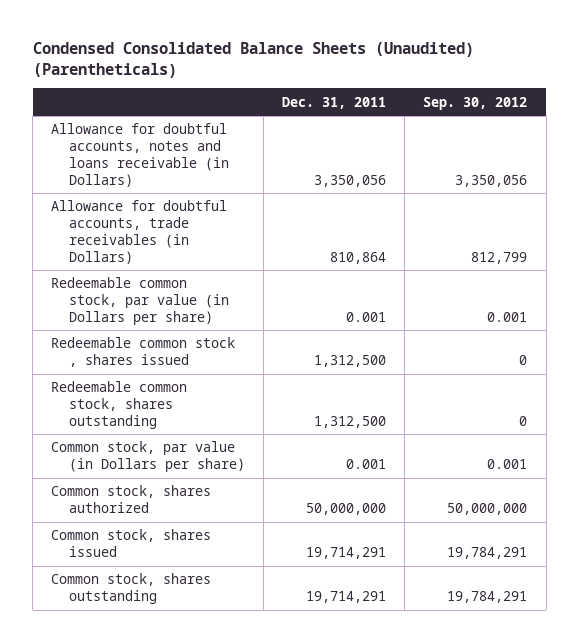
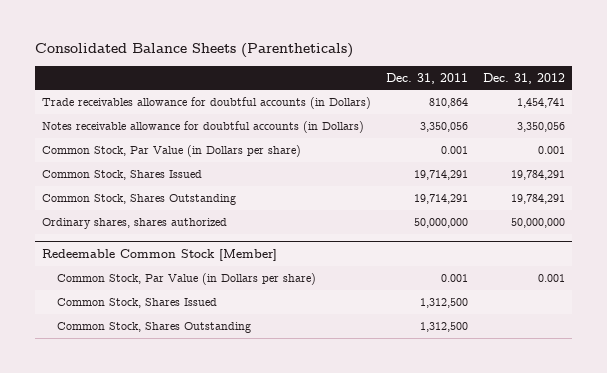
- Condensed Consolidated Balance Sheets (Unaudited) (Parentheticals)
+ Consolidated Balance Sheets (Parentheticals)
- | Dec. 31, 2011 | Sep. 30, 2012
+ | Dec. 31, 2011 | Dec. 31, 2012
- Allowance for doubtful accounts, notes and loans receivable (in Dollars) | 3,350,056 | 3,350,056
- Allowance for doubtful accounts, trade receivables (in Dollars) | 810,864 | 812,799
- Redeemable common stock, par value (in Dollars per share) | 0.001 | 0.001
- Redeemable common stock , shares issued | 1,312,500 | 0
- Redeemable common stock, shares outstanding | 1,312,500 | 0
- Common stock, par value (in Dollars per share) | 0.001 | 0.001
- Common stock, shares authorized | 50,000,000 | 50,000,000
- Common stock, shares issued | 19,714,291 | 19,784,291
- Common stock, shares outstanding | 19,714,291 | 19,784,291
+ Trade receivables allowance for doubtful accounts (in Dollars) | 810,864 | 1,454,741
+ Notes receivable allowance for doubtful accounts (in Dollars) | 3,350,056 | 3,350,056
+ Common Stock, Par Value (in Dollars per share) | 0.001 | 0.001
+ Common Stock, Shares Issued | 19,714,291 | 19,784,291
+ Common Stock, Shares Outstanding | 19,714,291 | 19,784,291
+ Ordinary shares, shares authorized | 50,000,000 | 50,000,000
+ Redeemable Common Stock [Member]
+ Common Stock, Par Value (in Dollars per share) | 0.001 | 0.001
+ Common Stock, Shares Issued | 1,312,500 |
+ Common Stock, Shares Outstanding | 1,312,500 |

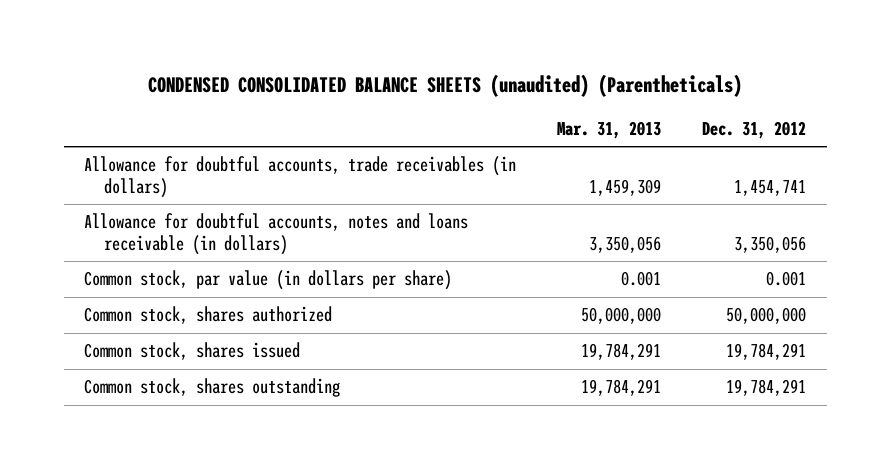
- Consolidated Balance Sheets (Parentheticals)
+ CONDENSED CONSOLIDATED BALANCE SHEETS (unaudited) (Parentheticals)
- | Dec. 31, 2011 | Dec. 31, 2012
+ | Mar. 31, 2013 | Dec. 31, 2012
- Trade receivables allowance for doubtful accounts (in Dollars) | 810,864 | 1,454,741
- Notes receivable allowance for doubtful accounts (in Dollars) | 3,350,056 | 3,350,056
- Common Stock, Par Value (in Dollars per share) | 0.001 | 0.001
- Common Stock, Shares Issued | 19,714,291 | 19,784,291
- Common Stock, Shares Outstanding | 19,714,291 | 19,784,291
- Ordinary shares, shares authorized | 50,000,000 | 50,000,000
- Redeemable Common Stock [Member]
- Common Stock, Par Value (in Dollars per share) | 0.001 | 0.001
- Common Stock, Shares Issued | 1,312,500 |
- Common Stock, Shares Outstanding | 1,312,500 |
+ Allowance for doubtful accounts, trade receivables (in dollars) | 1,459,309 | 1,454,741
+ Allowance for doubtful accounts, notes and loans receivable (in dollars) | 3,350,056 | 3,350,056
+ Common stock, par value (in dollars per share) | 0.001 | 0.001
+ Common stock, shares authorized | 50,000,000 | 50,000,000
+ Common stock, shares issued | 19,784,291 | 19,784,291
+ Common stock, shares outstanding | 19,784,291 | 19,784,291

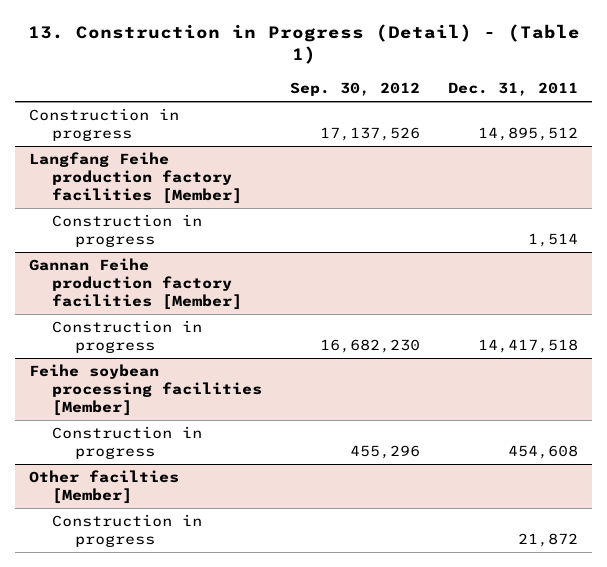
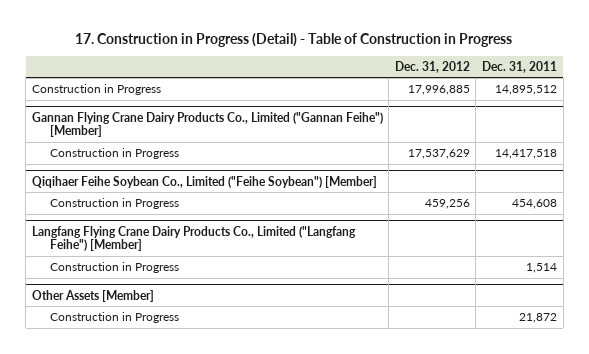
- 13. Construction in Progress (Detail) - (Table 1)
+ 17. Construction in Progress (Detail) - Table of Construction in Progress
- | Sep. 30, 2012 | Dec. 31, 2011
+ | Dec. 31, 2012 | Dec. 31, 2011
- Construction in progress | 17,137,526 | 14,895,512
- Langfang Feihe production factory facilities [Member]
- Construction in progress | | 1,514
- Gannan Feihe production factory facilities [Member]
- Construction in progress | 16,682,230 | 14,417,518
- Feihe soybean processing facilities [Member]
- Construction in progress | 455,296 | 454,608
- Other facilties [Member]
- Construction in progress | | 21,872
+ Construction in Progress | 17,996,885 | 14,895,512
+ Gannan Flying Crane Dairy Products Co., Limited ("Gannan Feihe") [Member]
+ Construction in Progress | 17,537,629 | 14,417,518
+ Qiqihaer Feihe Soybean Co., Limited ("Feihe Soybean") [Member]
+ Construction in Progress | 459,256 | 454,608
+ Langfang Flying Crane Dairy Products Co., Limited ("Langfang Feihe") [Member]
+ Construction in Progress | | 1,514
+ Other Assets [Member]
+ Construction in Progress | | 21,872

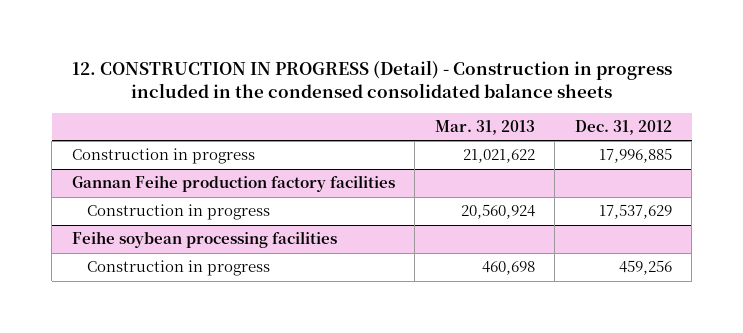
- 17. Construction in Progress (Detail) - Table of Construction in Progress
+ 12. CONSTRUCTION IN PROGRESS (Detail) - Construction in progress included in the condensed consolidated balance sheets
- | Dec. 31, 2012 | Dec. 31, 2011
+ | Mar. 31, 2013 | Dec. 31, 2012
- Construction in Progress | 17,996,885 | 14,895,512
- Gannan Flying Crane Dairy Products Co., Limited ("Gannan Feihe") [Member]
- Construction in Progress | 17,537,629 | 14,417,518
- Qiqihaer Feihe Soybean Co., Limited ("Feihe Soybean") [Member]
- Construction in Progress | 459,256 | 454,608
- Langfang Flying Crane Dairy Products Co., Limited ("Langfang Feihe") [Member]
- Construction in Progress | | 1,514
- Other Assets [Member]
- Construction in Progress | | 21,872
+ Construction in progress | 21,021,622 | 17,996,885
+ Gannan Feihe production factory facilities
+ Construction in progress | 20,560,924 | 17,537,629
+ Feihe soybean processing facilities
+ Construction in progress | 460,698 | 459,256

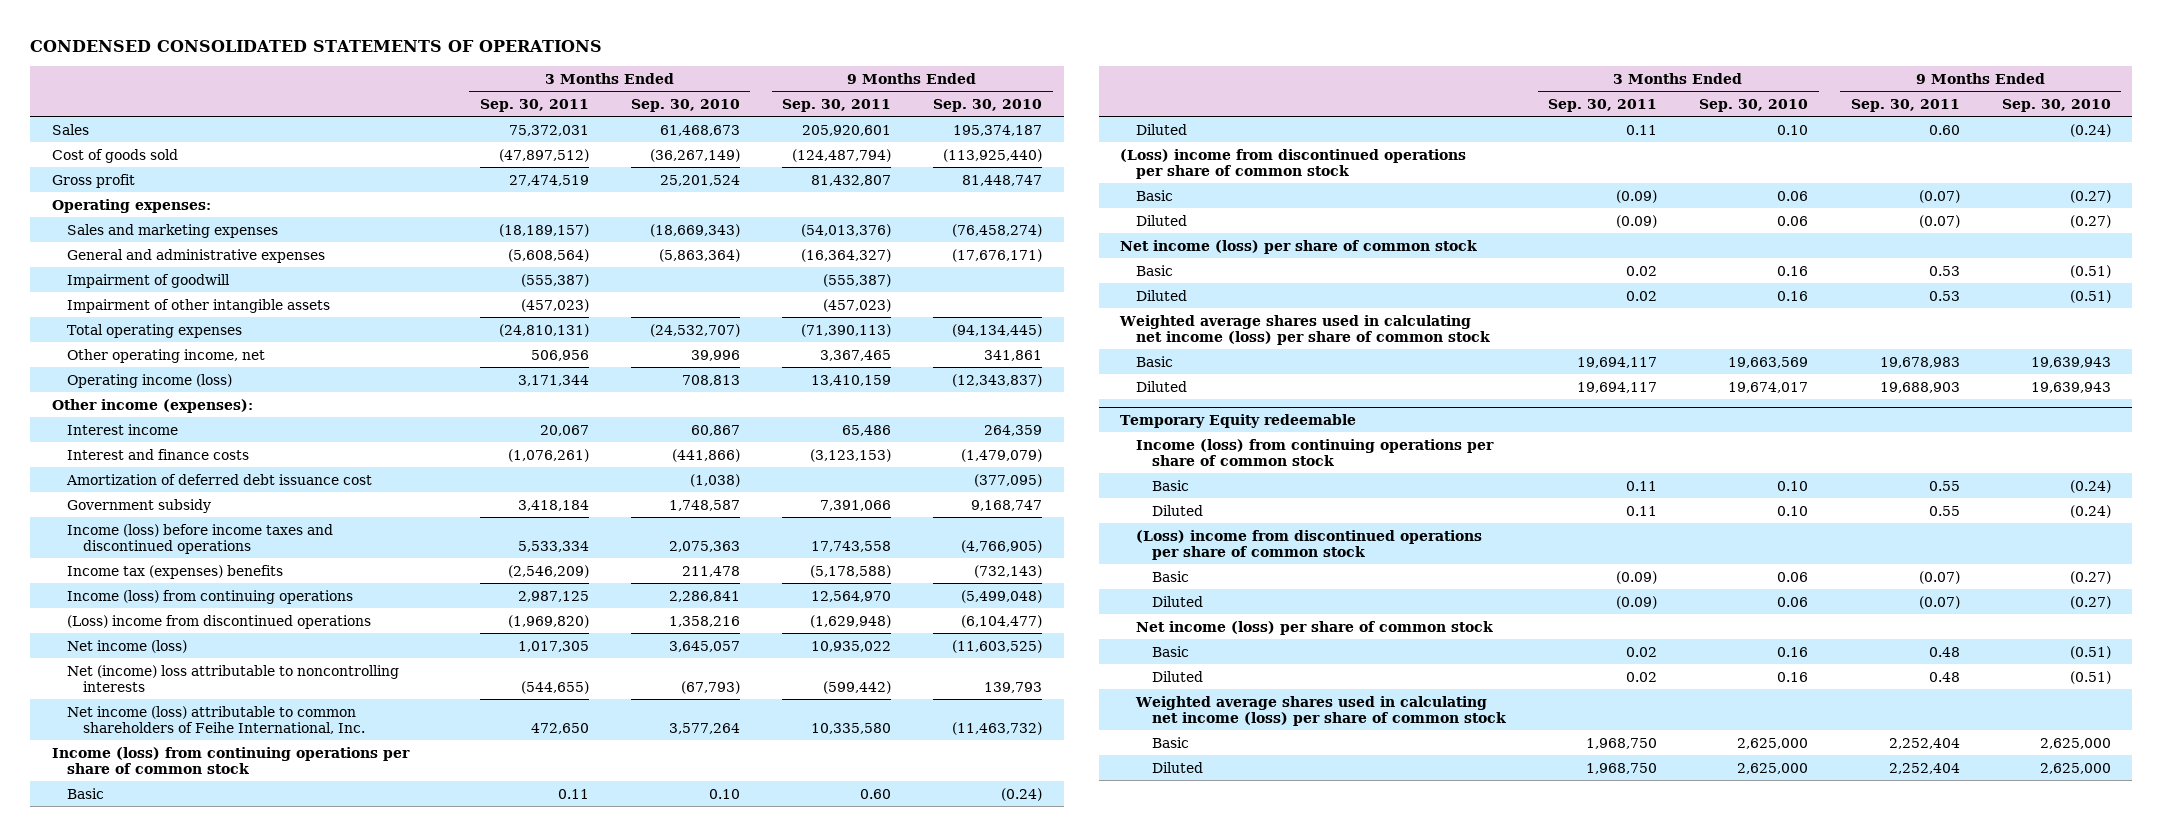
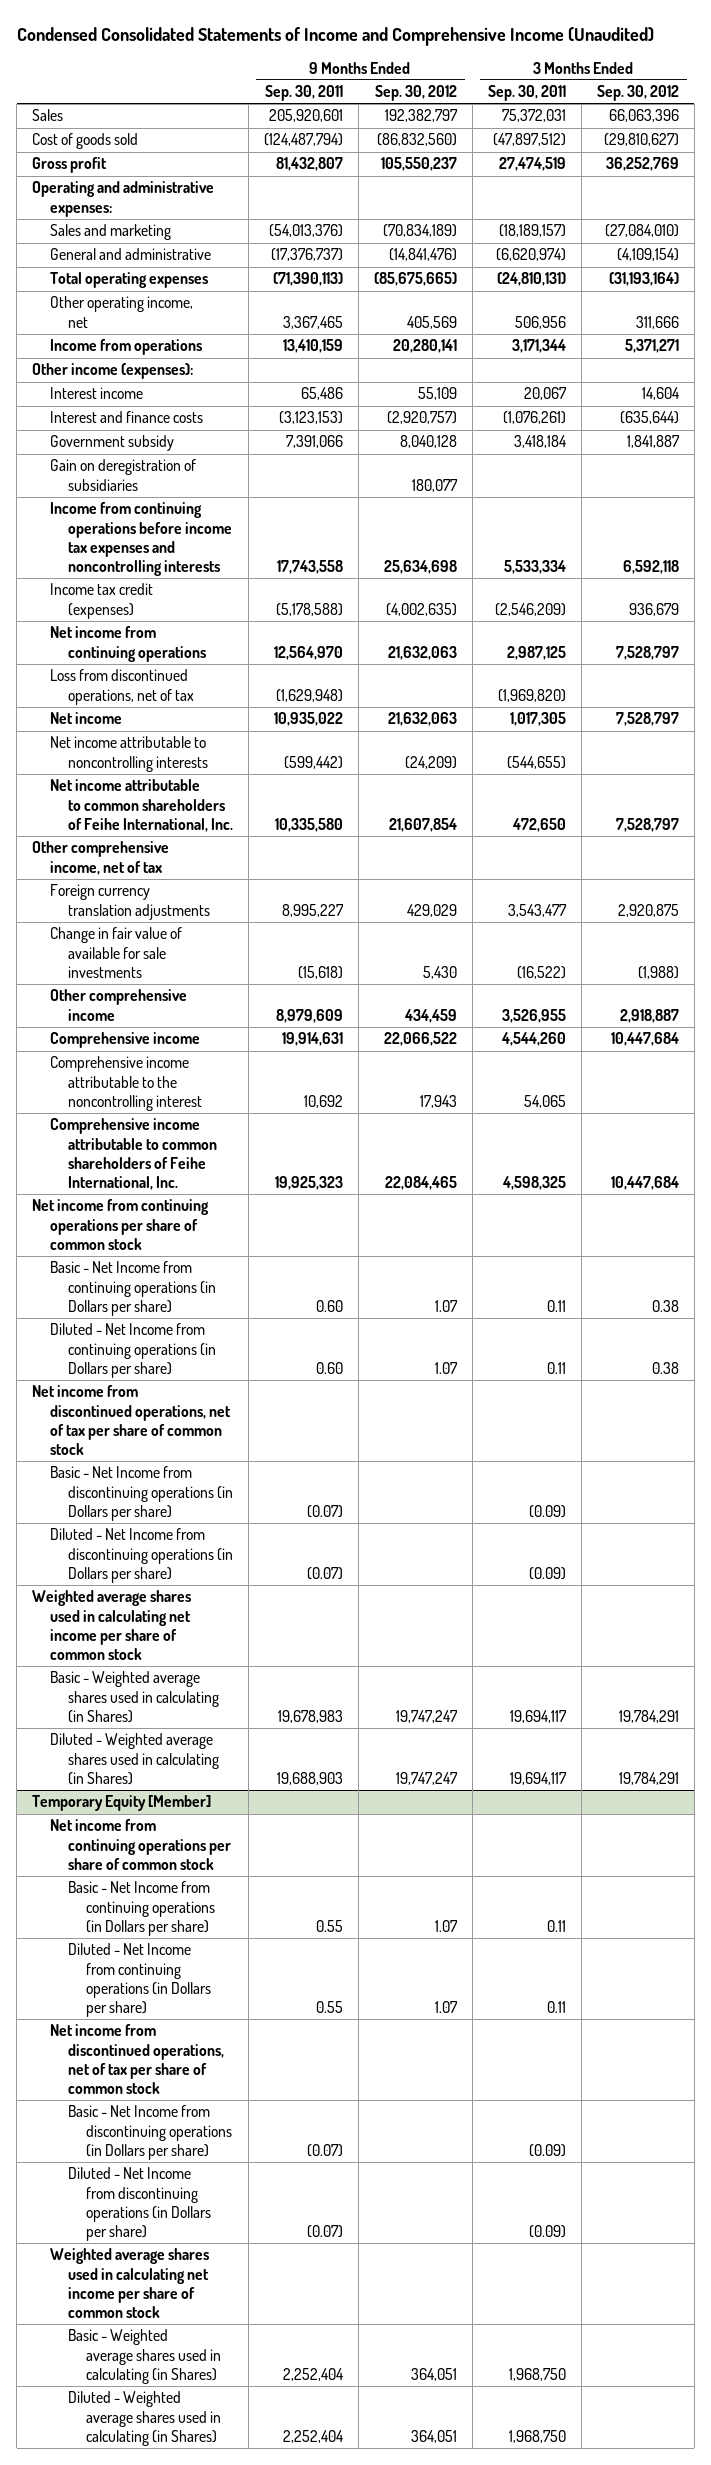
- CONDENSED CONSOLIDATED STATEMENTS OF OPERATIONS
+ Condensed Consolidated Statements of Income and Comprehensive Income (Unaudited)
- | 3 Months Ended Sep. 30, 2011 | 3 Months Ended Sep. 30, 2010 | 9 Months Ended Sep. 30, 2011 | 9 Months Ended Sep. 30, 2010
+ | 9 Months Ended Sep. 30, 2011 | 9 Months Ended Sep. 30, 2012 | 3 Months Ended Sep. 30, 2011 | 3 Months Ended Sep. 30, 2012
- Operating expenses:
- Sales and marketing expenses | (18,189,157) | (18,669,343) | (54,013,376) | (76,458,274)
- General and administrative expenses | (5,608,564) | (5,863,364) | (16,364,327) | (17,676,171)
- Impairment of goodwill | (555,387) | | (555,387) |
- Impairment of other intangible assets | (457,023) | | (457,023) |
+ Operating and administrative expenses:
+ Sales and marketing | (54,013,376) | (70,834,189) | (18,189,157) | (27,084,010)
+ General and administrative | (17,376,737) | (14,841,476) | (6,620,974) | (4,109,154)
- Operating income (loss) | 3,171,344 | 708,813 | 13,410,159 | (12,343,837)
+ Income from operations | 13,410,159 | 20,280,141 | 3,171,344 | 5,371,271
- Amortization of deferred debt issuance cost | | (1,038) | | (377,095)
- Income (loss) before income taxes and discontinued operations | 5,533,334 | 2,075,363 | 17,743,558 | (4,766,905)
- Income tax (expenses) benefits | (2,546,209) | 211,478 | (5,178,588) | (732,143)
- Income (loss) from continuing operations | 2,987,125 | 2,286,841 | 12,564,970 | (5,499,048)
- (Loss) income from discontinued operations | (1,969,820) | 1,358,216 | (1,629,948) | (6,104,477)
- Net income (loss) | 1,017,305 | 3,645,057 | 10,935,022 | (11,603,525)
- Net (income) loss attributable to noncontrolling interests | (544,655) | (67,793) | (599,442) | 139,793
- Net income (loss) attributable to common shareholders of Feihe International, Inc. | 472,650 | 3,577,264 | 10,335,580 | (11,463,732)
- Income (loss) from continuing operations per share of common stock
- Basic | 0.11 | 0.10 | 0.60 | (0.24)
- Diluted | 0.11 | 0.10 | 0.60 | (0.24)
- (Loss) income from discontinued operations per share of common stock
- Basic | (0.09) | 0.06 | (0.07) | (0.27)
- Diluted | (0.09) | 0.06 | (0.07) | (0.27)
- Net income (loss) per share of common stock
- Basic | 0.02 | 0.16 | 0.53 | (0.51)
- Diluted | 0.02 | 0.16 | 0.53 | (0.51)
- Weighted average shares used in calculating net income (loss) per share of common stock
- Basic | 19,694,117 | 19,663,569 | 19,678,983 | 19,639,943
- Diluted | 19,694,117 | 19,674,017 | 19,688,903 | 19,639,943
- Temporary Equity redeemable
- Income (loss) from continuing operations per share of common stock
- Basic | 0.11 | 0.10 | 0.55 | (0.24)
- Diluted | 0.11 | 0.10 | 0.55 | (0.24)
- (Loss) income from discontinued operations per share of common stock
- Basic | (0.09) | 0.06 | (0.07) | (0.27)
- Diluted | (0.09) | 0.06 | (0.07) | (0.27)
- Net income (loss) per share of common stock
- Basic | 0.02 | 0.16 | 0.48 | (0.51)
- Diluted | 0.02 | 0.16 | 0.48 | (0.51)
- Weighted average shares used in calculating net income (loss) per share of common stock
- Basic | 1,968,750 | 2,625,000 | 2,252,404 | 2,625,000
- Diluted | 1,968,750 | 2,625,000 | 2,252,404 | 2,625,000
+ Gain on deregistration of subsidiaries | | 180,077 | |
+ Income from continuing operations before income tax expenses and noncontrolling interests | 17,743,558 | 25,634,698 | 5,533,334 | 6,592,118
+ Income tax credit (expenses) | (5,178,588) | (4,002,635) | (2,546,209) | 936,679
+ Net income from continuing operations | 12,564,970 | 21,632,063 | 2,987,125 | 7,528,797
+ Loss from discontinued operations, net of tax | (1,629,948) | | (1,969,820) |
+ Net income | 10,935,022 | 21,632,063 | 1,017,305 | 7,528,797
+ Net income attributable to noncontrolling interests | (599,442) | (24,209) | (544,655) |
+ Net income attributable to common shareholders of Feihe International, Inc. | 10,335,580 | 21,607,854 | 472,650 | 7,528,797
+ Other comprehensive income, net of tax
+ Foreign currency translation adjustments | 8,995,227 | 429,029 | 3,543,477 | 2,920,875
+ Change in fair value of available for sale investments | (15,618) | 5,430 | (16,522) | (1,988)
+ Other comprehensive income | 8,979,609 | 434,459 | 3,526,955 | 2,918,887
+ Comprehensive income | 19,914,631 | 22,066,522 | 4,544,260 | 10,447,684
+ Comprehensive income attributable to the noncontrolling interest | 10,692 | 17,943 | 54,065 |
+ Comprehensive income attributable to common shareholders of Feihe International, Inc. | 19,925,323 | 22,084,465 | 4,598,325 | 10,447,684
+ Net income from continuing operations per share of common stock
+ Basic - Net Income from continuing operations (in Dollars per share) | 0.60 | 1.07 | 0.11 | 0.38
+ Diluted - Net Income from continuing operations (in Dollars per share) | 0.60 | 1.07 | 0.11 | 0.38
+ Net income from discontinued operations, net of tax per share of common stock
+ Basic - Net Income from discontinuing operations (in Dollars per share) | (0.07) | | (0.09) |
+ Diluted - Net Income from discontinuing operations (in Dollars per share) | (0.07) | | (0.09) |
+ Weighted average shares used in calculating net income per share of common stock
+ Basic - Weighted average shares used in calculating (in Shares) | 19,678,983 | 19,747,247 | 19,694,117 | 19,784,291
+ Diluted - Weighted average shares used in calculating (in Shares) | 19,688,903 | 19,747,247 | 19,694,117 | 19,784,291
+ Temporary Equity [Member]
+ Net income from continuing operations per share of common stock
+ Basic - Net Income from continuing operations (in Dollars per share) | 0.55 | 1.07 | 0.11 |
+ Diluted - Net Income from continuing operations (in Dollars per share) | 0.55 | 1.07 | 0.11 |
+ Net income from discontinued operations, net of tax per share of common stock
+ Basic - Net Income from discontinuing operations (in Dollars per share) | (0.07) | | (0.09) |
+ Diluted - Net Income from discontinuing operations (in Dollars per share) | (0.07) | | (0.09) |
+ Weighted average shares used in calculating net income per share of common stock
+ Basic - Weighted average shares used in calculating (in Shares) | 2,252,404 | 364,051 | 1,968,750 |
+ Diluted - Weighted average shares used in calculating (in Shares) | 2,252,404 | 364,051 | 1,968,750 |

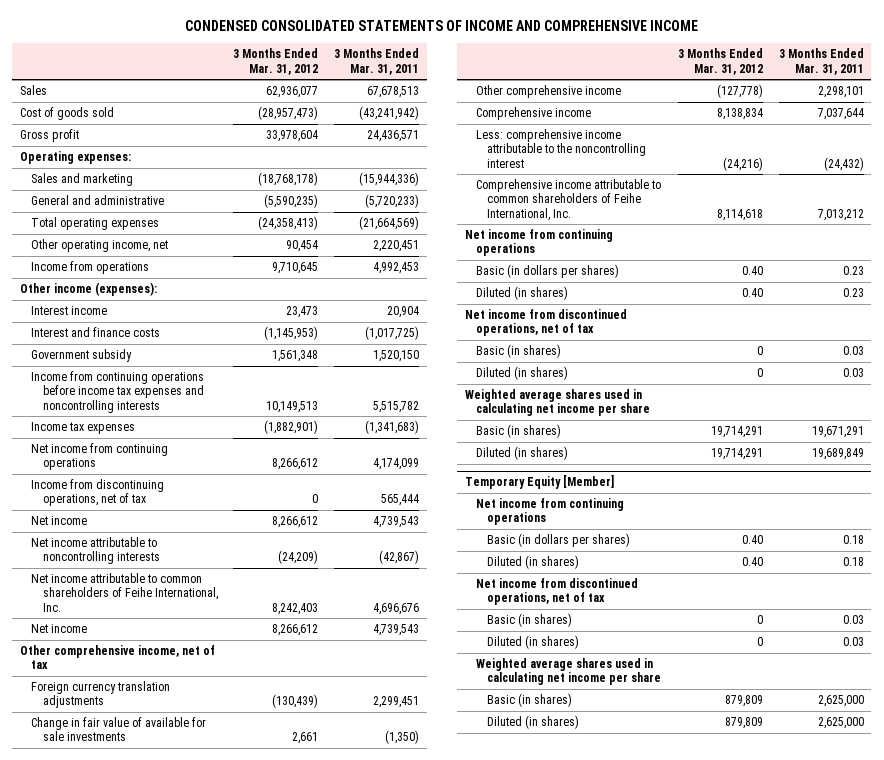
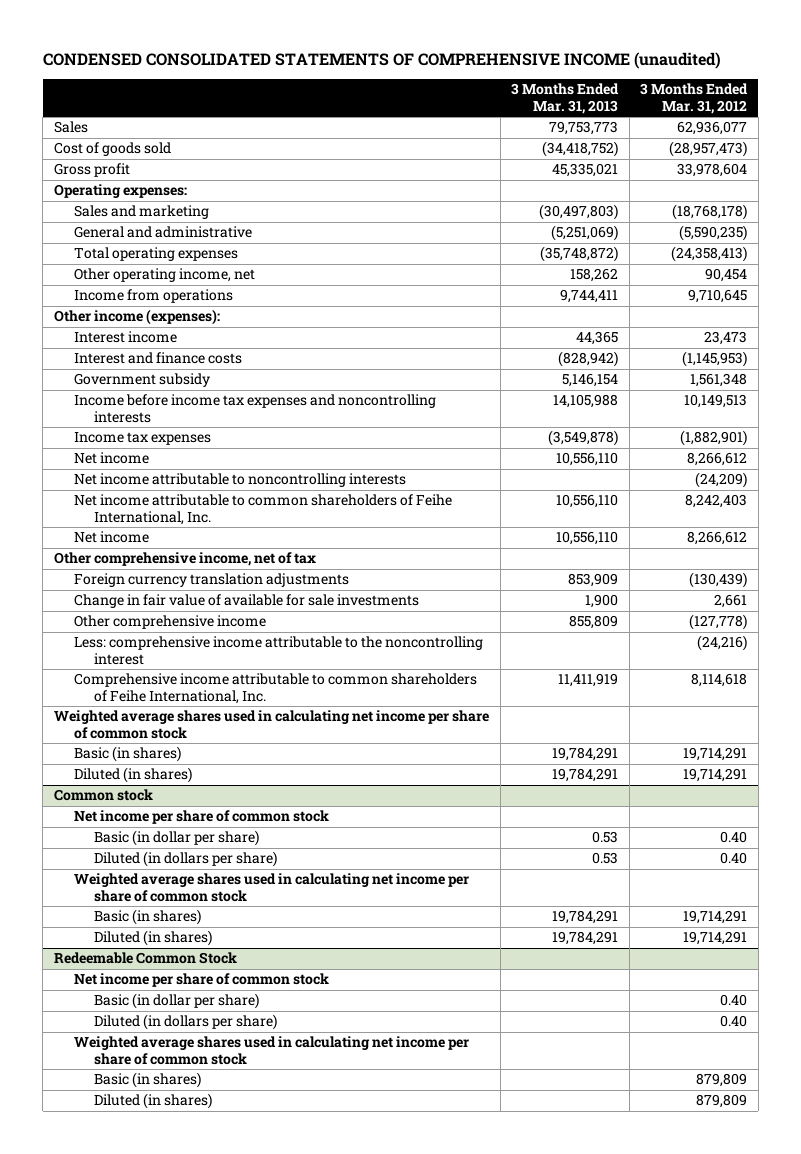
- CONDENSED CONSOLIDATED STATEMENTS OF INCOME AND COMPREHENSIVE INCOME
+ CONDENSED CONSOLIDATED STATEMENTS OF COMPREHENSIVE INCOME (unaudited)
- | 3 Months Ended Mar. 31, 2012 | 3 Months Ended Mar. 31, 2011
+ | 3 Months Ended Mar. 31, 2013 | 3 Months Ended Mar. 31, 2012
- Income from continuing operations before income tax expenses and noncontrolling interests | 10,149,513 | 5,515,782
+ Income before income tax expenses and noncontrolling interests | 14,105,988 | 10,149,513
- Net income from continuing operations | 8,266,612 | 4,174,099
- Income from discontinuing operations, net of tax | 0 | 565,444
- Comprehensive income | 8,138,834 | 7,037,644
- Net income from continuing operations
- Basic (in dollars per shares) | 0.40 | 0.23
- Diluted (in shares) | 0.40 | 0.23
- Net income from discontinued operations, net of tax
- Basic (in shares) | 0 | 0.03
- Diluted (in shares) | 0 | 0.03
- Weighted average shares used in calculating net income per share
+ Weighted average shares used in calculating net income per share of common stock
- Temporary Equity [Member]
- Net income from continuing operations
- Basic (in dollars per shares) | 0.40 | 0.18
- Diluted (in shares) | 0.40 | 0.18
- Net income from discontinued operations, net of tax
- Basic (in shares) | 0 | 0.03
- Diluted (in shares) | 0 | 0.03
- Weighted average shares used in calculating net income per share
+ Common stock
+ Net income per share of common stock
+ Basic (in dollar per share) | 0.53 | 0.40
+ Diluted (in dollars per share) | 0.53 | 0.40
+ Weighted average shares used in calculating net income per share of common stock
+ Basic (in shares) | 19,784,291 | 19,714,291
+ Diluted (in shares) | 19,784,291 | 19,714,291
+ Redeemable Common Stock
+ Net income per share of common stock
+ Basic (in dollar per share) | | 0.40
+ Diluted (in dollars per share) | | 0.40
+ Weighted average shares used in calculating net income per share of common stock

